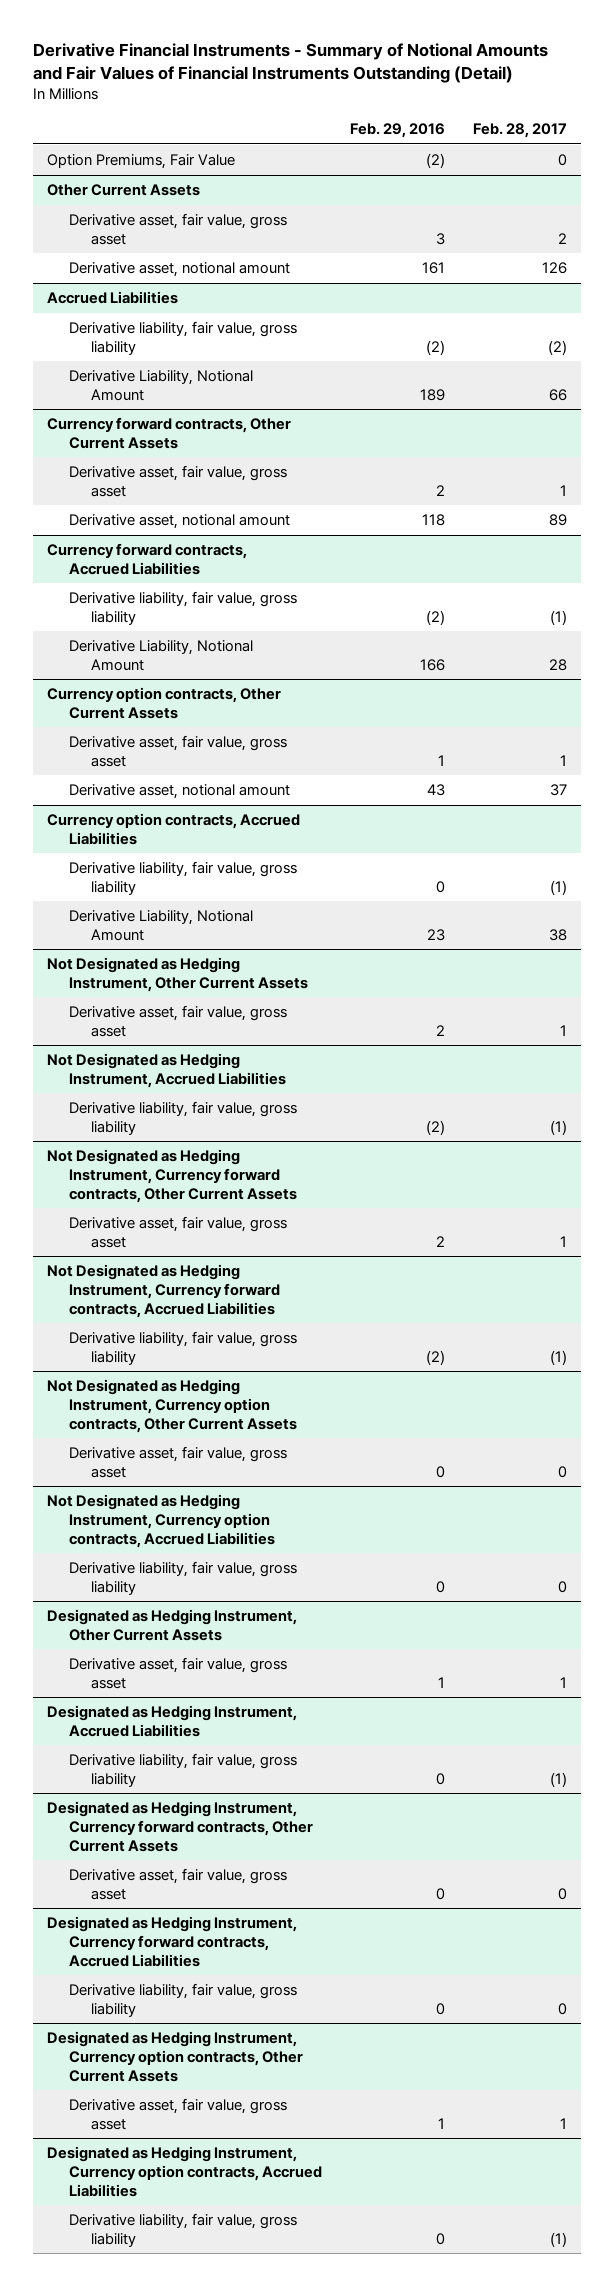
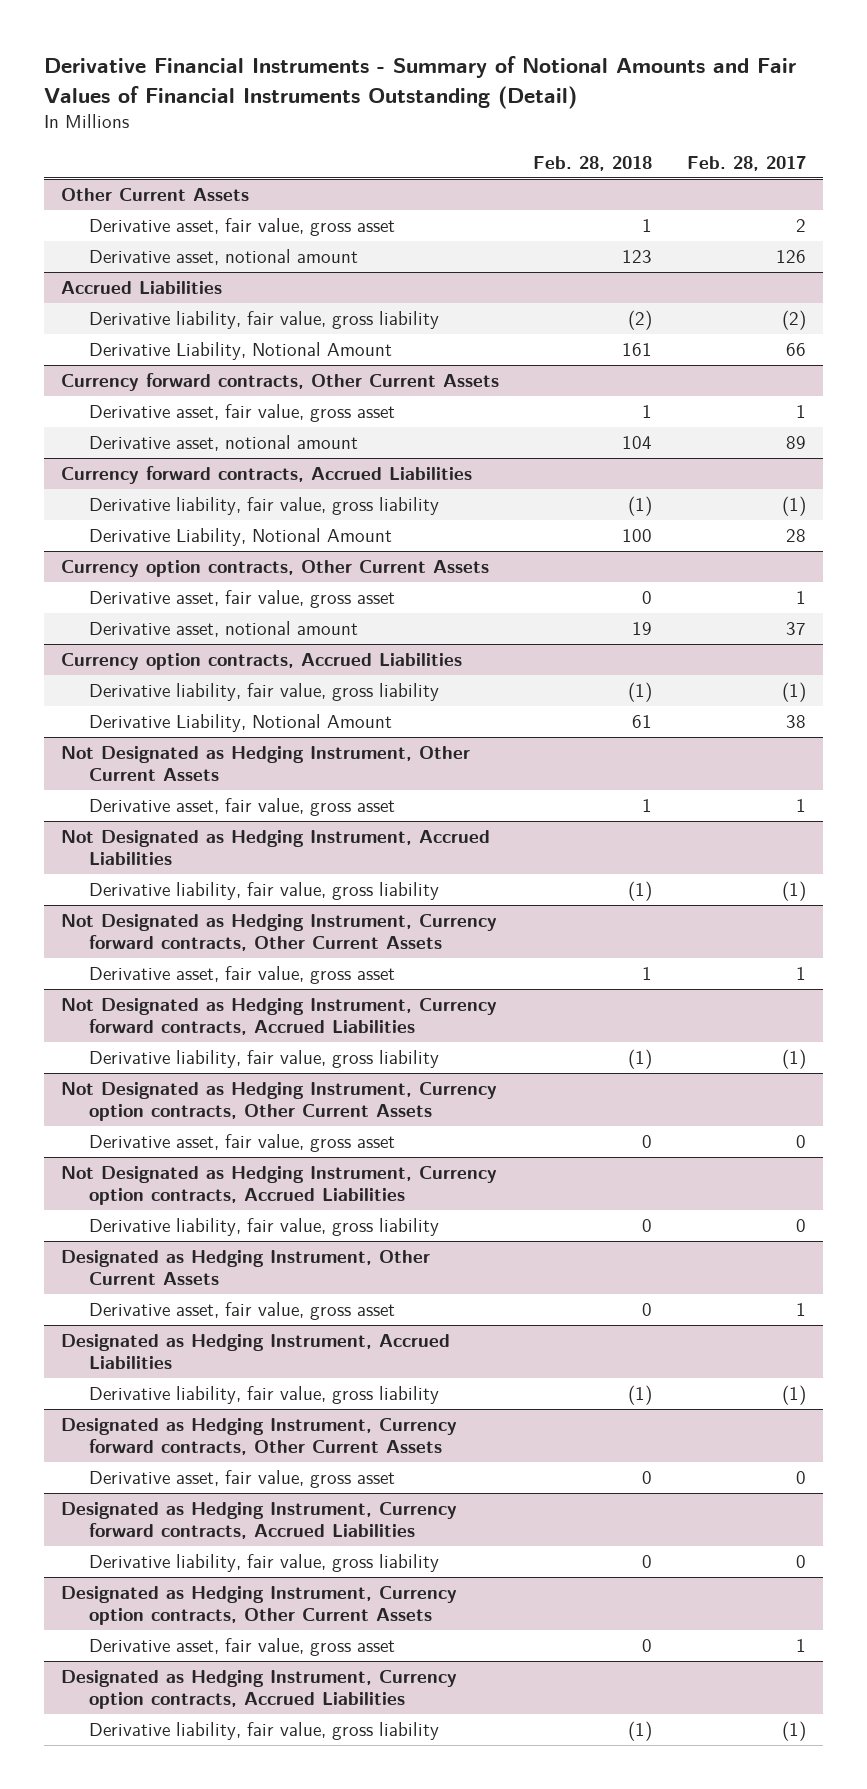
- | Feb. 29, 2016 | Feb. 28, 2017
+ | Feb. 28, 2018 | Feb. 28, 2017
- Option Premiums, Fair Value | (2) | 0

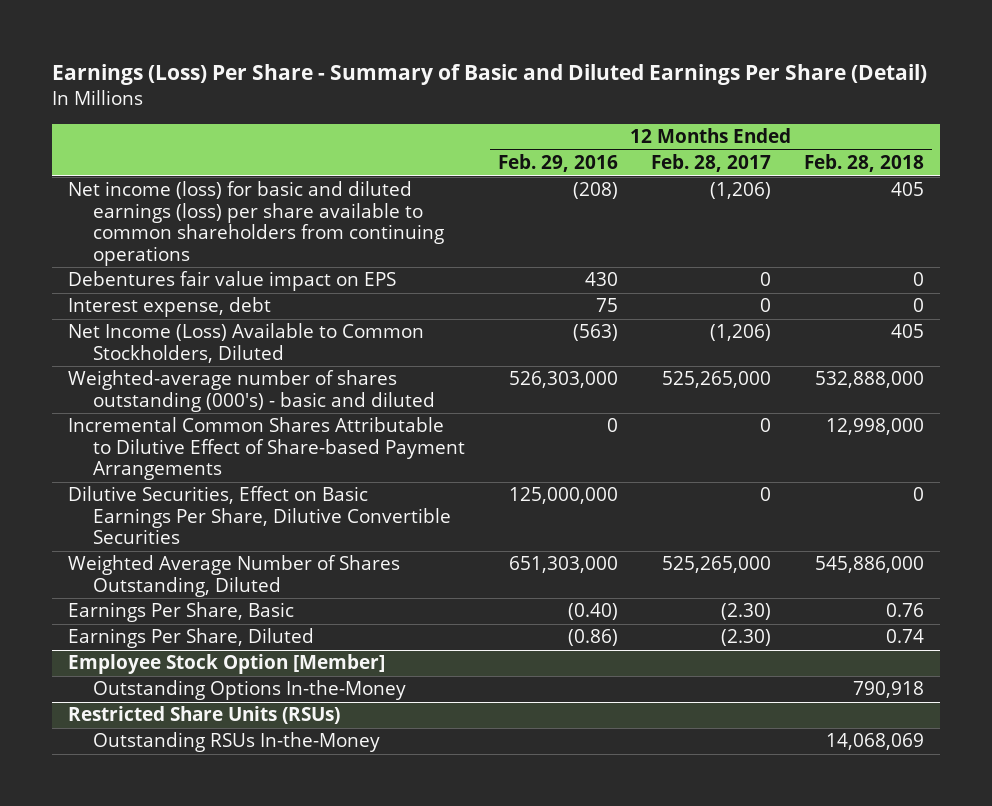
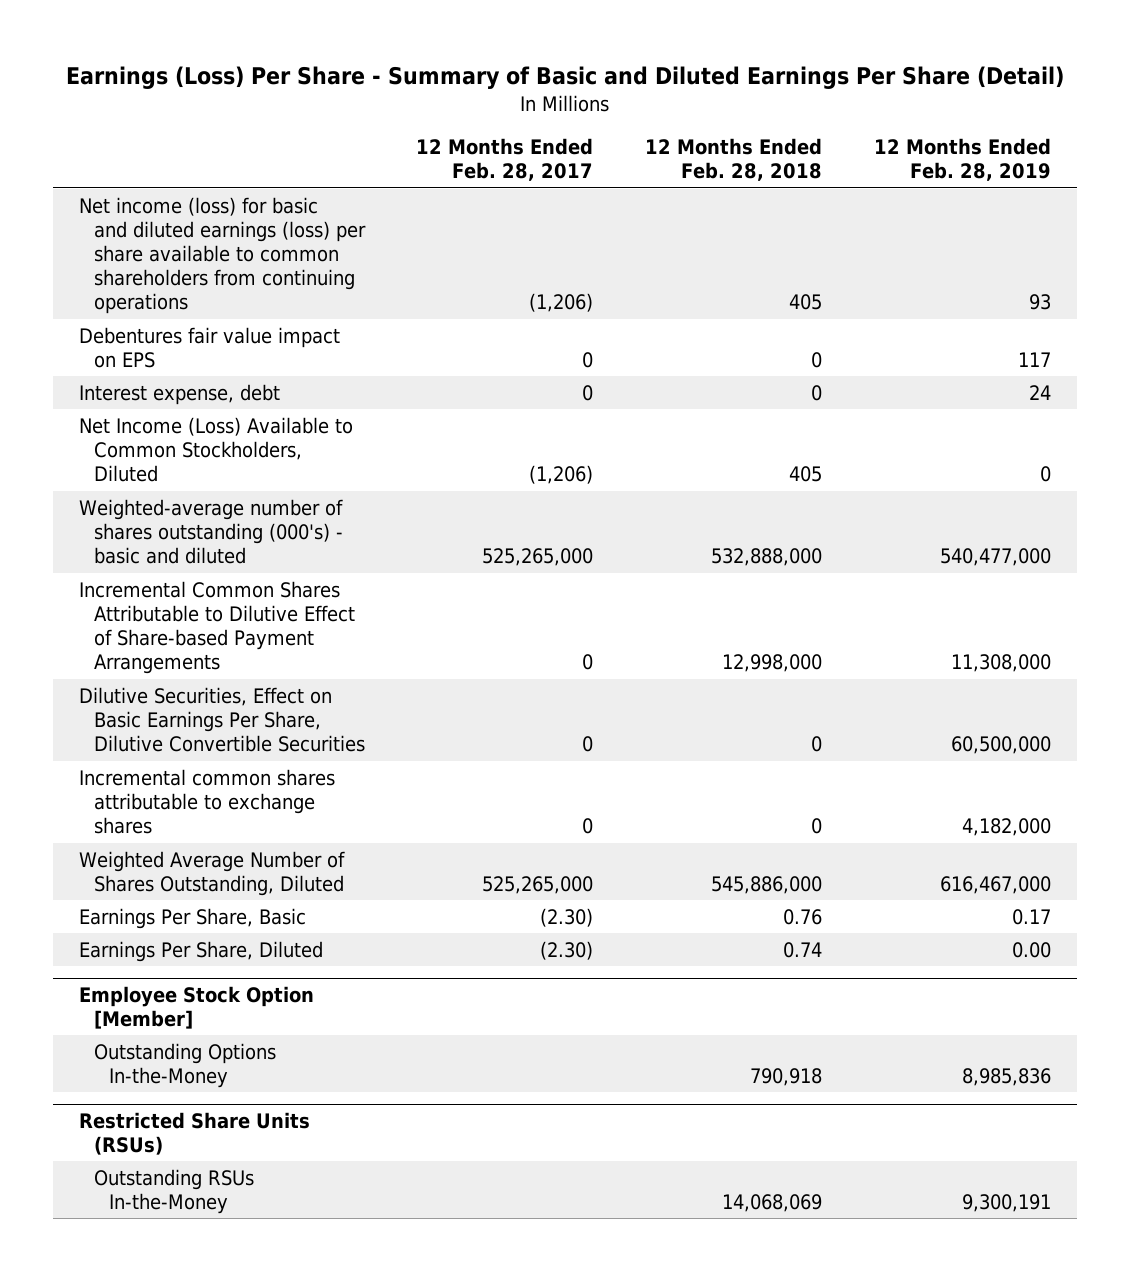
- | 12 Months Ended Feb. 29, 2016 | 12 Months Ended Feb. 28, 2017 | 12 Months Ended Feb. 28, 2018
+ | 12 Months Ended Feb. 28, 2017 | 12 Months Ended Feb. 28, 2018 | 12 Months Ended Feb. 28, 2019
+ Incremental common shares attributable to exchange shares | 0 | 0 | 4,182,000

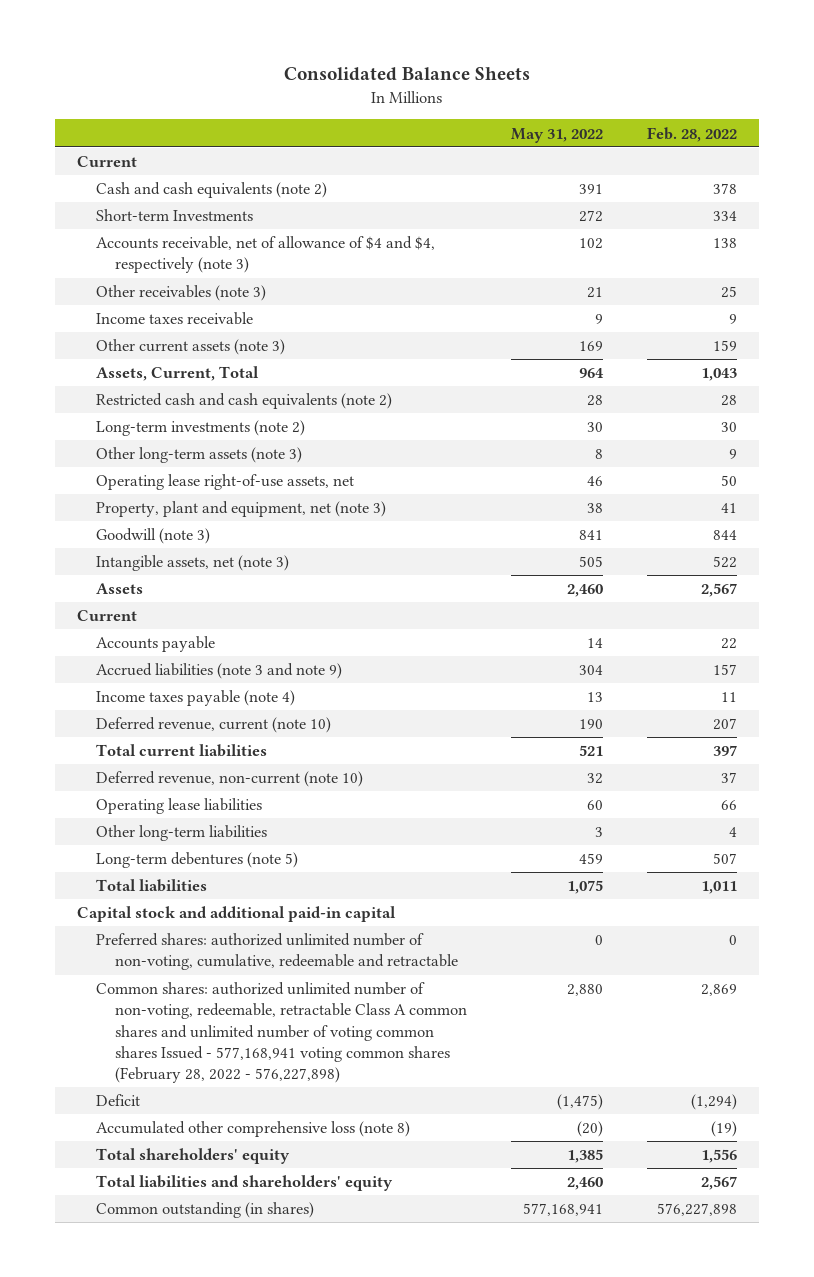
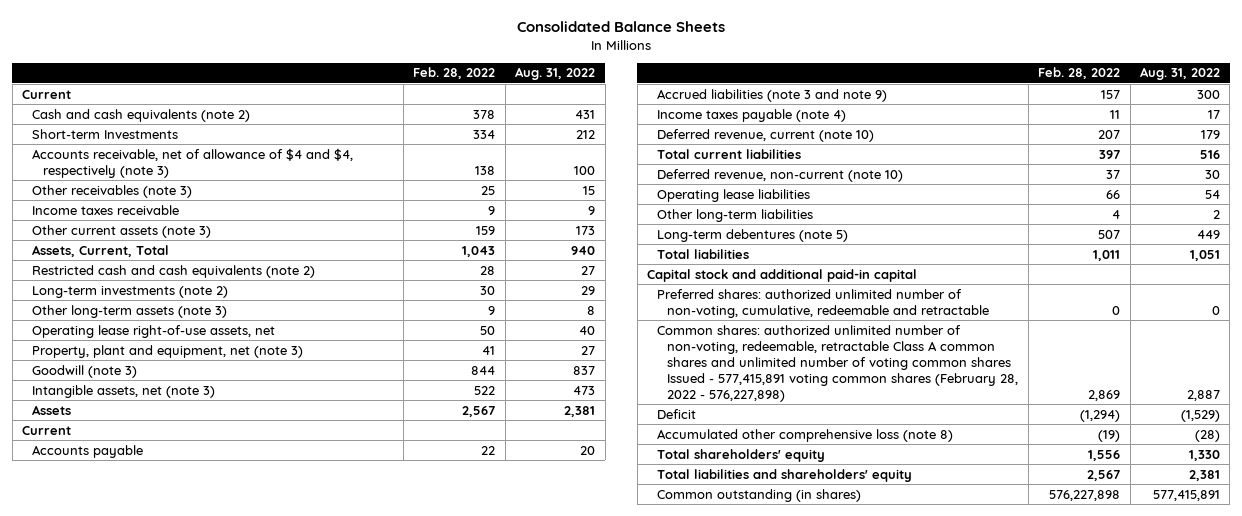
- | May 31, 2022 | Feb. 28, 2022
+ | Feb. 28, 2022 | Aug. 31, 2022
- Common shares: authorized unlimited number of non-voting, redeemable, retractable Class A common shares and unlimited number of voting common shares Issued - 577,168,941 voting common shares (February 28, 2022 - 576,227,898) | 2,880 | 2,869
+ Common shares: authorized unlimited number of non-voting, redeemable, retractable Class A common shares and unlimited number of voting common shares Issued - 577,415,891 voting common shares (February 28, 2022 - 576,227,898) | 2,869 | 2,887

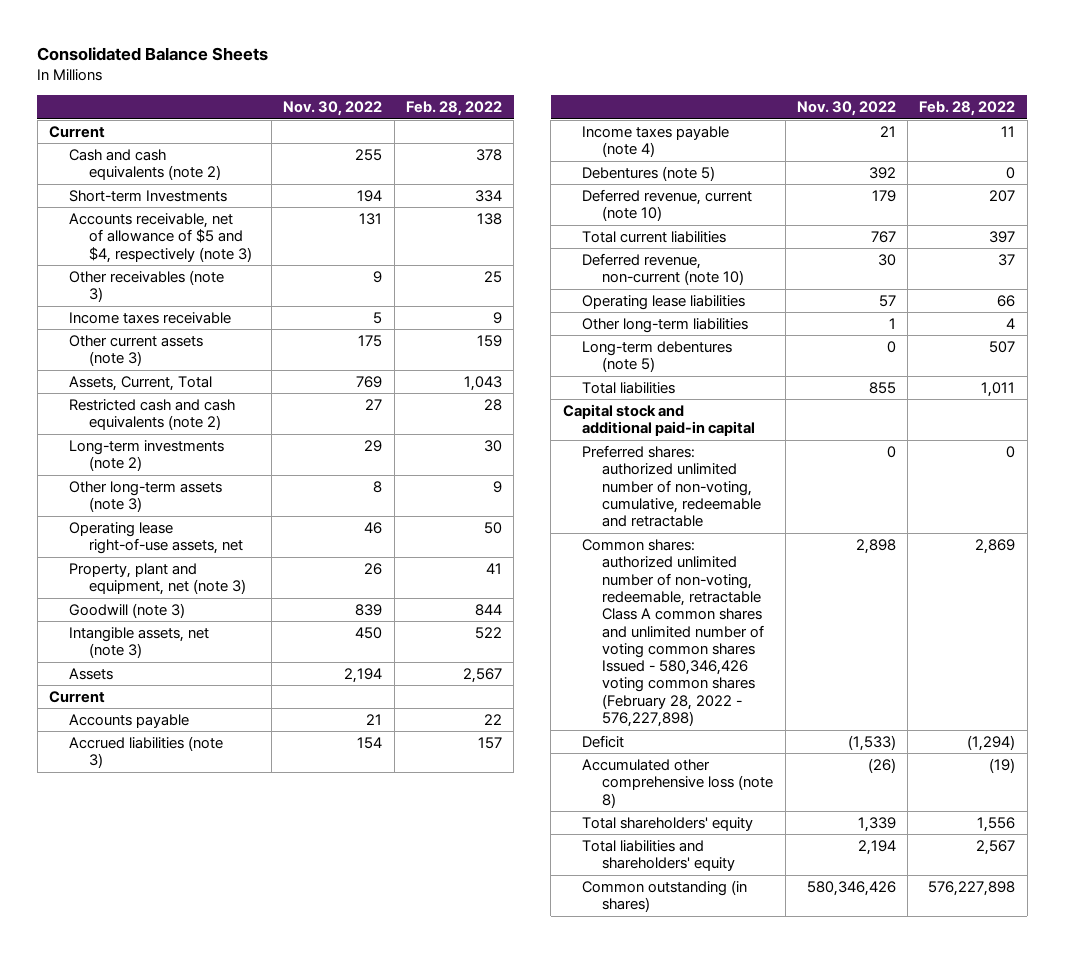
- | Feb. 28, 2022 | Aug. 31, 2022
+ | Nov. 30, 2022 | Feb. 28, 2022
- Accounts receivable, net of allowance of $4 and $4, respectively (note 3) | 138 | 100
+ Accounts receivable, net of allowance of $5 and $4, respectively (note 3) | 131 | 138
- Accrued liabilities (note 3 and note 9) | 157 | 300
+ Accrued liabilities (note 3) | 154 | 157
+ Debentures (note 5) | 392 | 0
- Common shares: authorized unlimited number of non-voting, redeemable, retractable Class A common shares and unlimited number of voting common shares Issued - 577,415,891 voting common shares (February 28, 2022 - 576,227,898) | 2,869 | 2,887
+ Common shares: authorized unlimited number of non-voting, redeemable, retractable Class A common shares and unlimited number of voting common shares Issued - 580,346,426 voting common shares (February 28, 2022 - 576,227,898) | 2,898 | 2,869

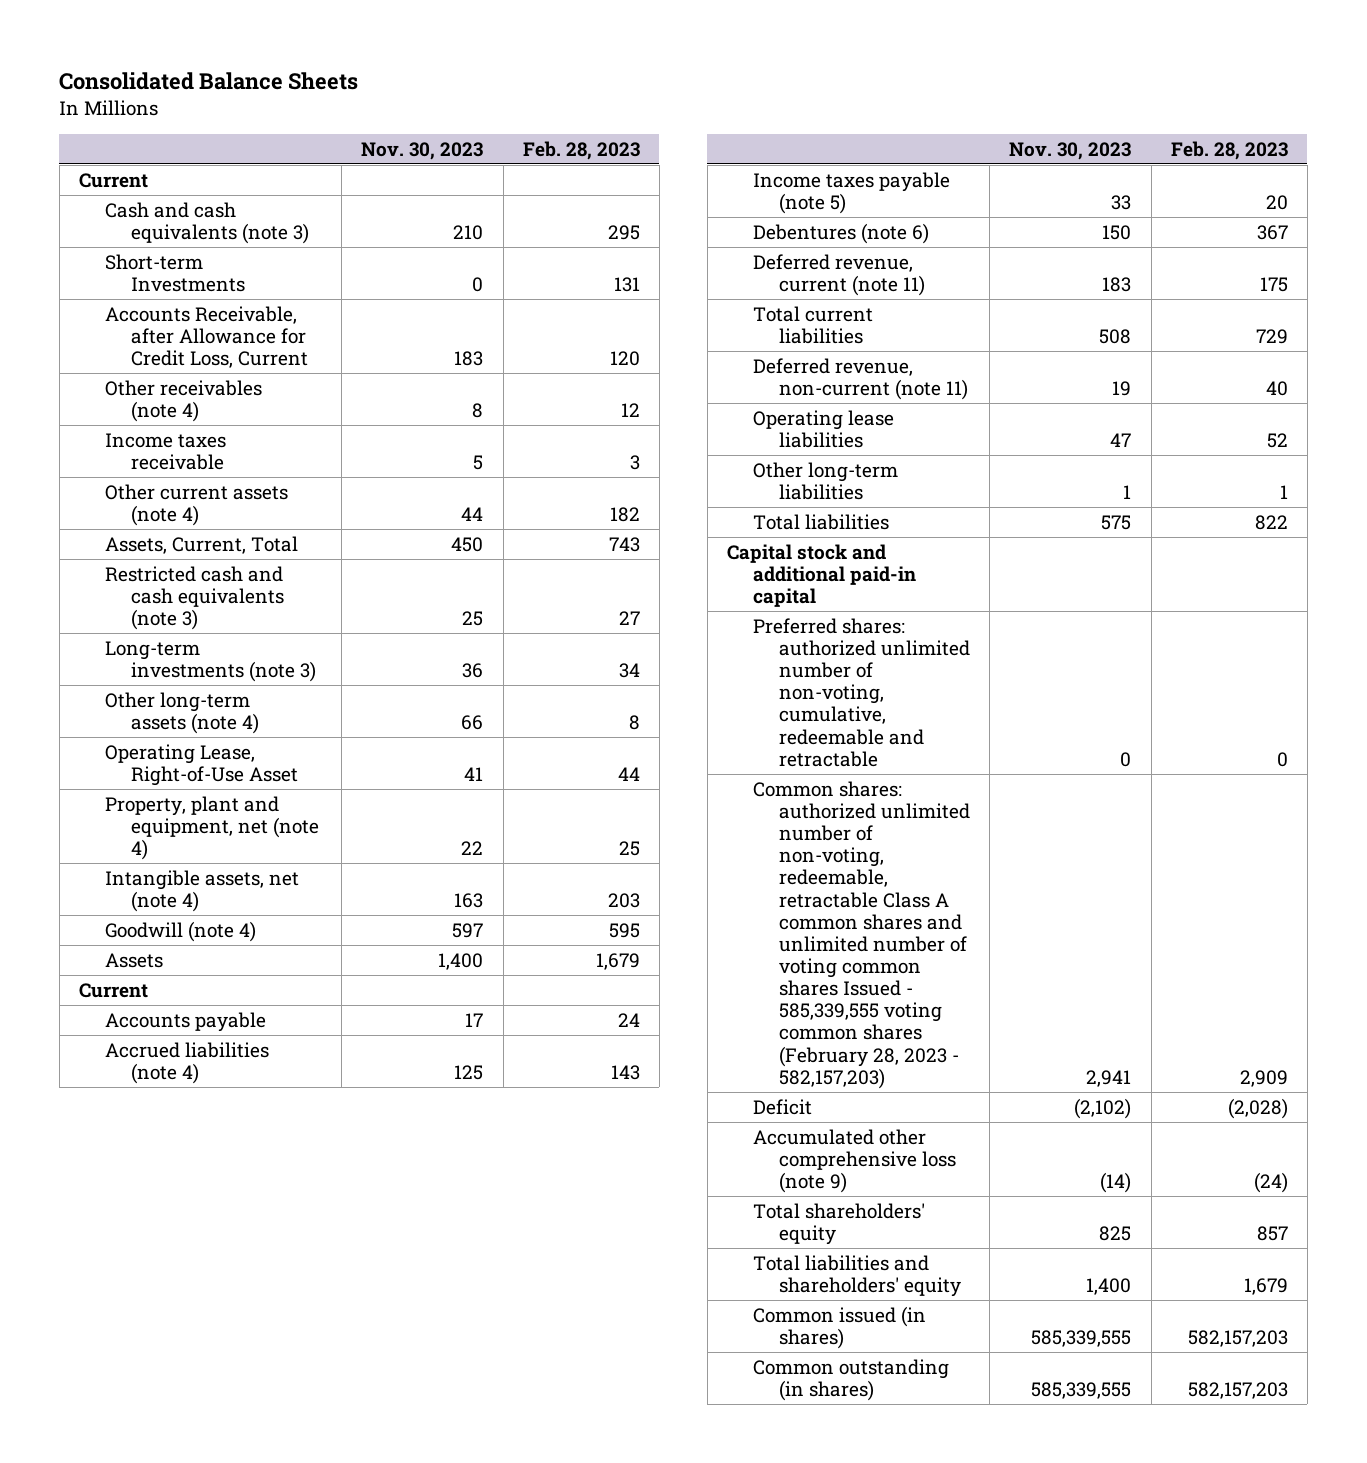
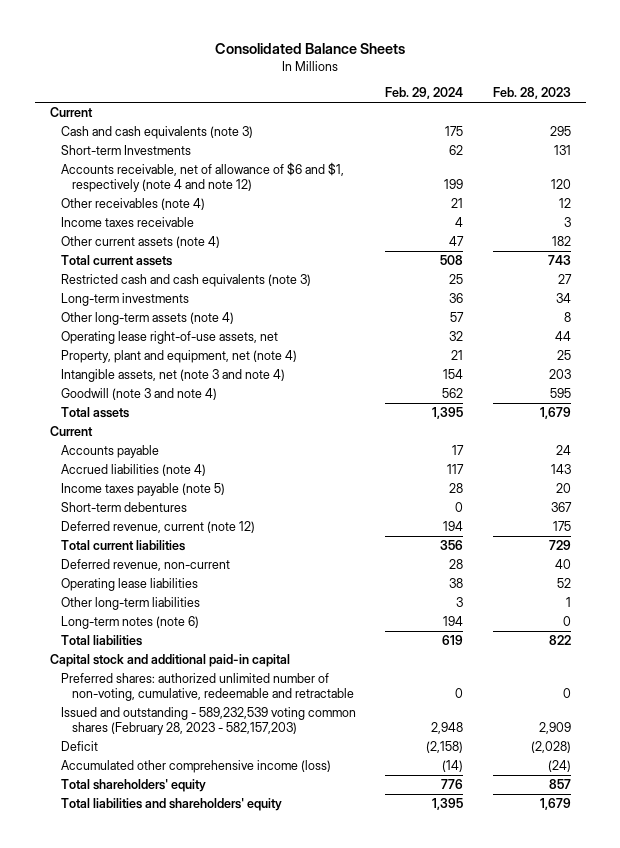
- | Nov. 30, 2023 | Feb. 28, 2023
+ | Feb. 29, 2024 | Feb. 28, 2023
- Accounts Receivable, after Allowance for Credit Loss, Current | 183 | 120
+ Accounts receivable, net of allowance of $6 and $1, respectively (note 4 and note 12) | 199 | 120
- Assets, Current, Total | 450 | 743
+ Total current assets | 508 | 743
- Long-term investments (note 3) | 36 | 34
+ Long-term investments | 36 | 34
- Operating Lease, Right-of-Use Asset | 41 | 44
+ Operating lease right-of-use assets, net | 32 | 44
- Intangible assets, net (note 4) | 163 | 203
- Goodwill (note 4) | 597 | 595
- Assets | 1,400 | 1,679
+ Intangible assets, net (note 3 and note 4) | 154 | 203
+ Goodwill (note 3 and note 4) | 562 | 595
+ Total assets | 1,395 | 1,679
- Debentures (note 6) | 150 | 367
- Deferred revenue, current (note 11) | 183 | 175
+ Short-term debentures | 0 | 367
+ Deferred revenue, current (note 12) | 194 | 175
- Deferred revenue, non-current (note 11) | 19 | 40
+ Deferred revenue, non-current | 28 | 40
+ Long-term notes (note 6) | 194 | 0
- Common shares: authorized unlimited number of non-voting, redeemable, retractable Class A common shares and unlimited number of voting common shares Issued - 585,339,555 voting common shares (February 28, 2023 - 582,157,203) | 2,941 | 2,909
+ Issued and outstanding - 589,232,539 voting common shares (February 28, 2023 - 582,157,203) | 2,948 | 2,909
- Accumulated other comprehensive loss (note 9) | (14) | (24)
+ Accumulated other comprehensive income (loss) | (14) | (24)
- Common issued (in shares) | 585,339,555 | 582,157,203
- Common outstanding (in shares) | 585,339,555 | 582,157,203

